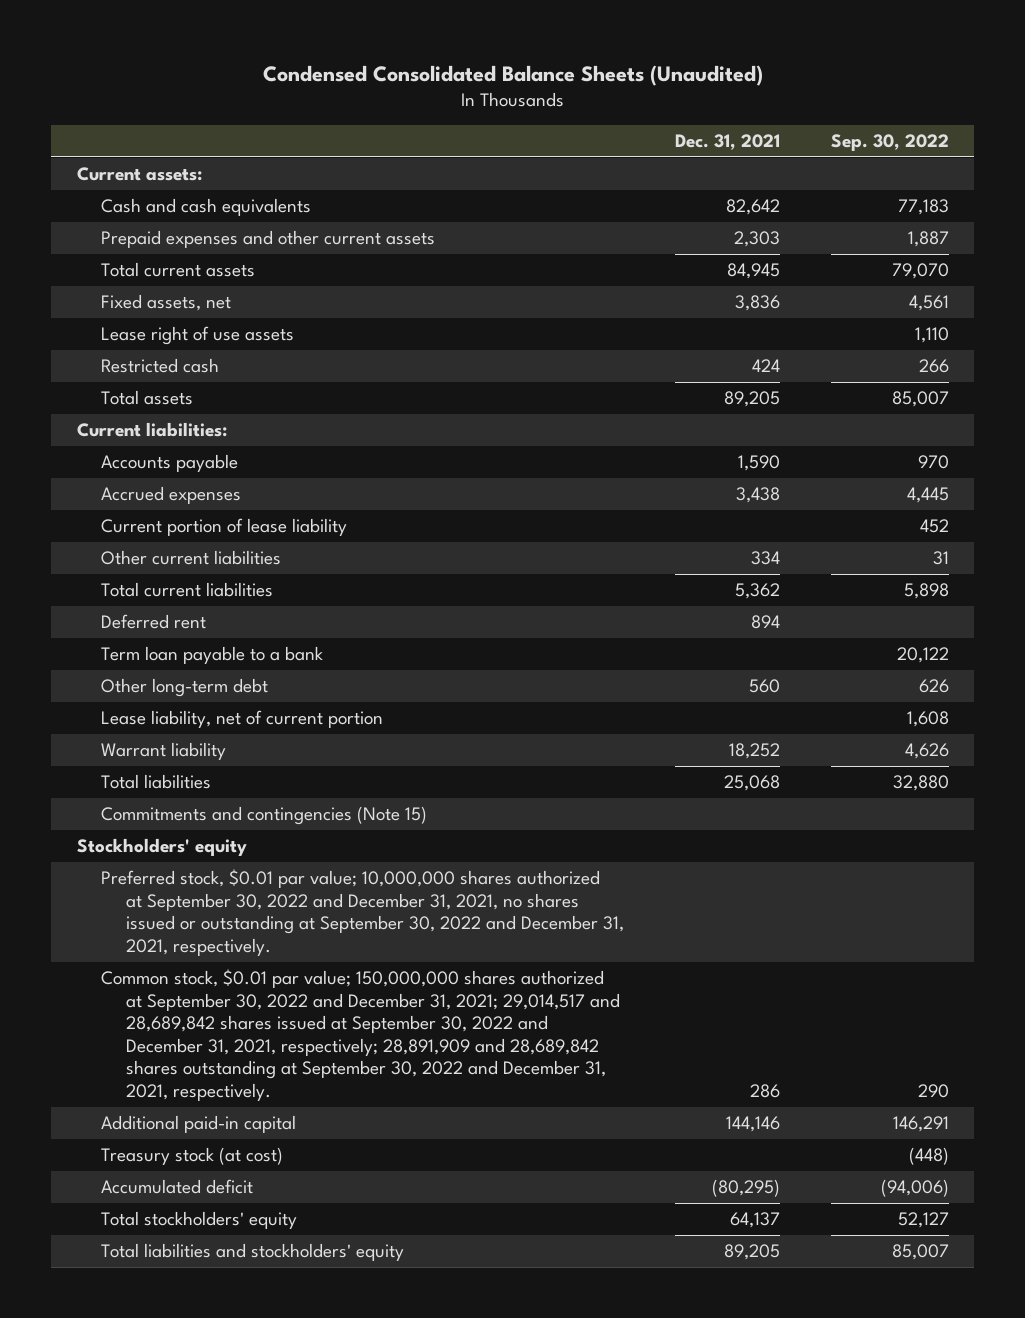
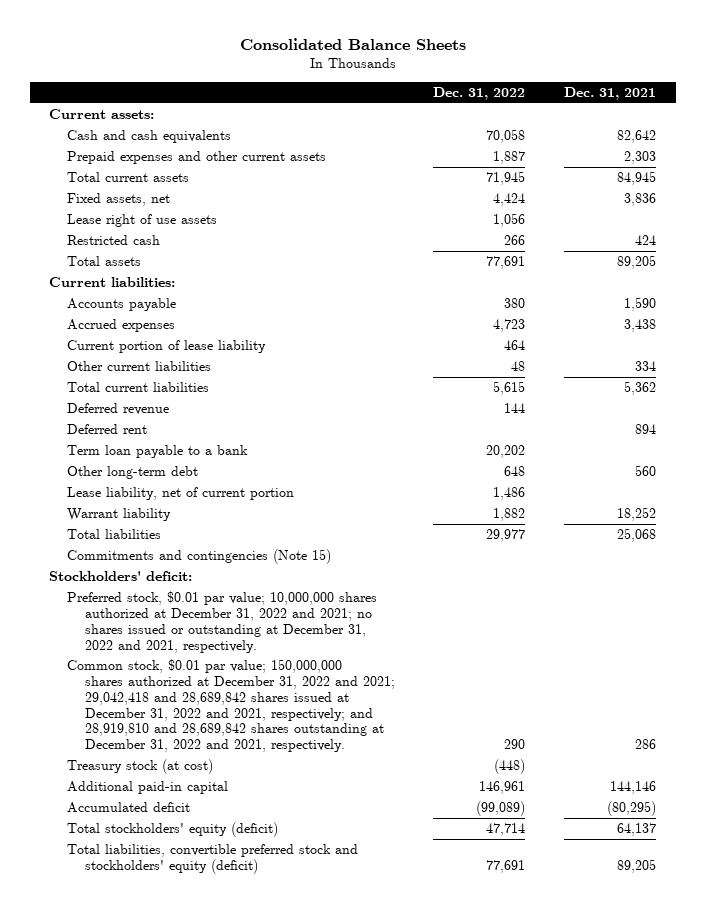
- Condensed Consolidated Balance Sheets (Unaudited)
+ Consolidated Balance Sheets
- | Dec. 31, 2021 | Sep. 30, 2022
+ | Dec. 31, 2022 | Dec. 31, 2021
+ Deferred revenue | 144 |
- Stockholders' equity
- Preferred stock, $0.01 par value; 10,000,000 shares authorized at September 30, 2022 and December 31, 2021, no shares issued or outstanding at September 30, 2022 and December 31, 2021, respectively.
- Common stock, $0.01 par value; 150,000,000 shares authorized at September 30, 2022 and December 31, 2021; 29,014,517 and 28,689,842 shares issued at September 30, 2022 and December 31, 2021, respectively; 28,891,909 and 28,689,842 shares outstanding at September 30, 2022 and December 31, 2021, respectively. | 286 | 290
+ Stockholders' deficit:
+ Preferred stock, $0.01 par value; 10,000,000 shares authorized at December 31, 2022 and 2021; no shares issued or outstanding at December 31, 2022 and 2021, respectively.
+ Common stock, $0.01 par value; 150,000,000 shares authorized at December 31, 2022 and 2021; 29,042,418 and 28,689,842 shares issued at December 31, 2022 and 2021, respectively; and 28,919,810 and 28,689,842 shares outstanding at December 31, 2022 and 2021, respectively. | 290 | 286
moved down: Additional paid-in capital | 146,961 | 144,146
- Total stockholders' equity | 64,137 | 52,127
- Total liabilities and stockholders' equity | 89,205 | 85,007
+ Total stockholders' equity (deficit) | 47,714 | 64,137
+ Total liabilities, convertible preferred stock and stockholders' equity (deficit) | 77,691 | 89,205

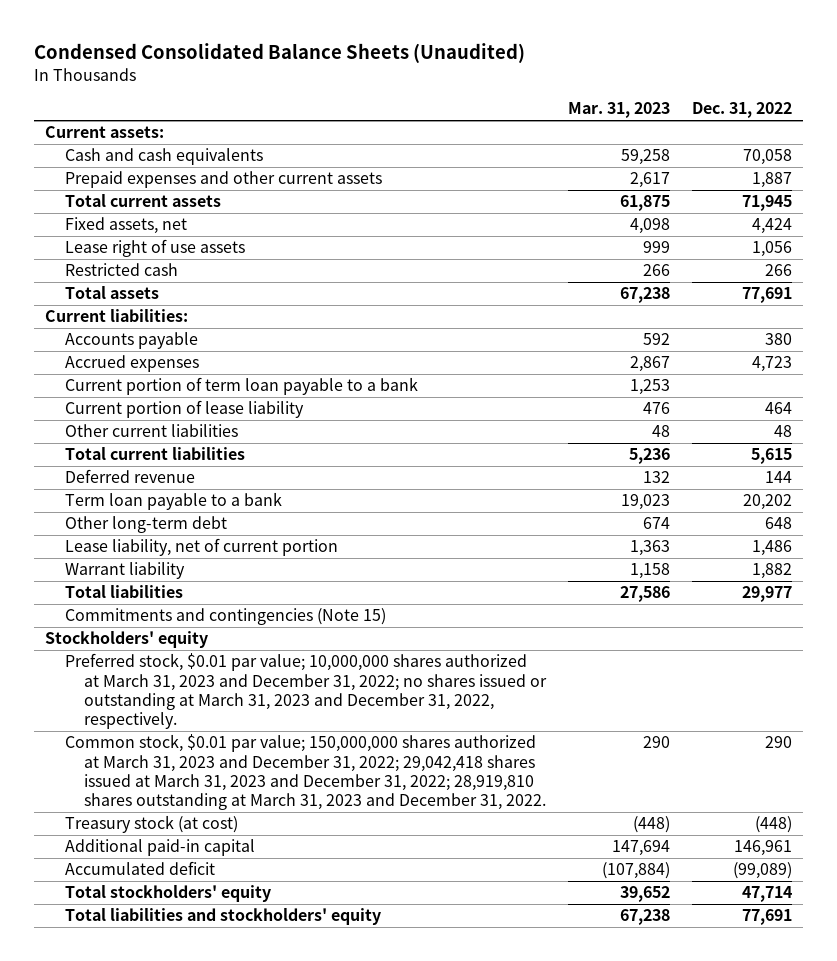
- Consolidated Balance Sheets
+ Condensed Consolidated Balance Sheets (Unaudited)
- | Dec. 31, 2022 | Dec. 31, 2021
+ | Mar. 31, 2023 | Dec. 31, 2022
+ Current portion of term loan payable to a bank | 1,253 |
- Deferred rent | | 894
- Stockholders' deficit:
- Preferred stock, $0.01 par value; 10,000,000 shares authorized at December 31, 2022 and 2021; no shares issued or outstanding at December 31, 2022 and 2021, respectively.
- Common stock, $0.01 par value; 150,000,000 shares authorized at December 31, 2022 and 2021; 29,042,418 and 28,689,842 shares issued at December 31, 2022 and 2021, respectively; and 28,919,810 and 28,689,842 shares outstanding at December 31, 2022 and 2021, respectively. | 290 | 286
+ Stockholders' equity
+ Preferred stock, $0.01 par value; 10,000,000 shares authorized at March 31, 2023 and December 31, 2022; no shares issued or outstanding at March 31, 2023 and December 31, 2022, respectively.
+ Common stock, $0.01 par value; 150,000,000 shares authorized at March 31, 2023 and December 31, 2022; 29,042,418 shares issued at March 31, 2023 and December 31, 2022; 28,919,810 shares outstanding at March 31, 2023 and December 31, 2022. | 290 | 290
- Total stockholders' equity (deficit) | 47,714 | 64,137
- Total liabilities, convertible preferred stock and stockholders' equity (deficit) | 77,691 | 89,205
+ Total stockholders' equity | 39,652 | 47,714
+ Total liabilities and stockholders' equity | 67,238 | 77,691

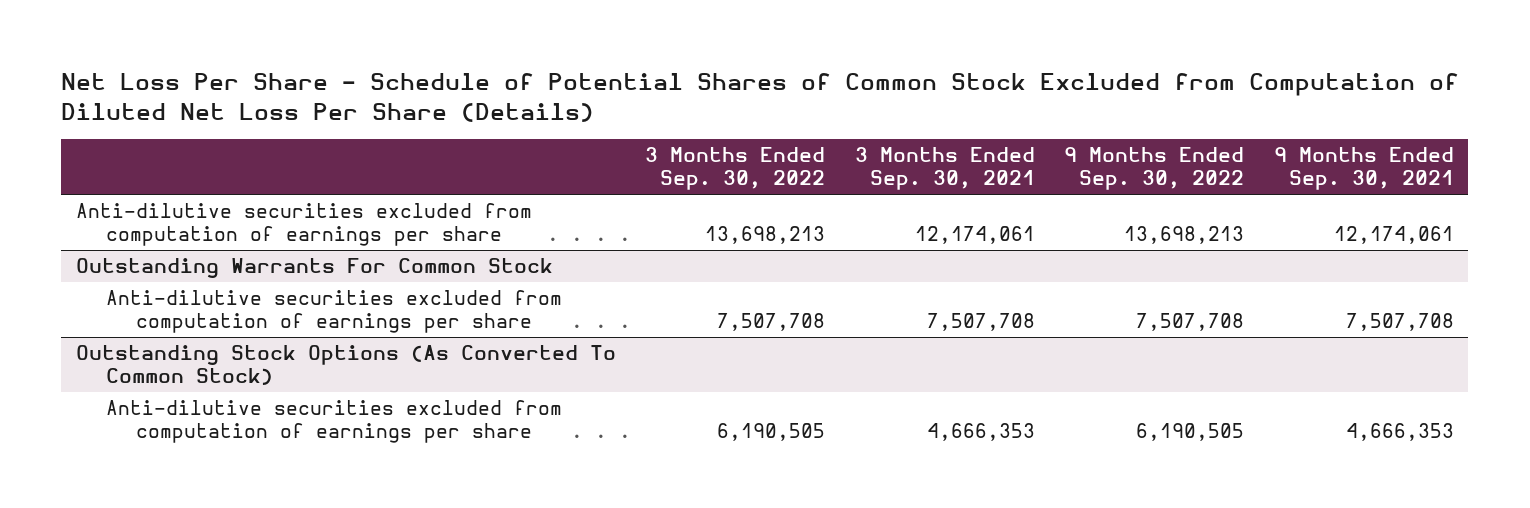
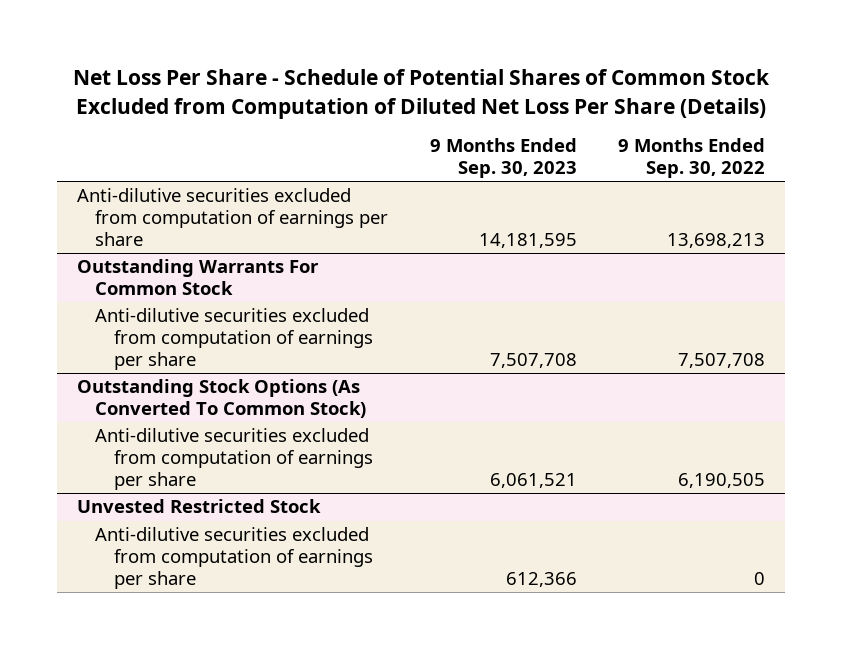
- | 3 Months Ended Sep. 30, 2022 | 3 Months Ended Sep. 30, 2021 | 9 Months Ended Sep. 30, 2022 | 9 Months Ended Sep. 30, 2021
+ | 9 Months Ended Sep. 30, 2023 | 9 Months Ended Sep. 30, 2022
+ Unvested Restricted Stock
+ Anti-dilutive securities excluded from computation of earnings per share | 612,366 | 0

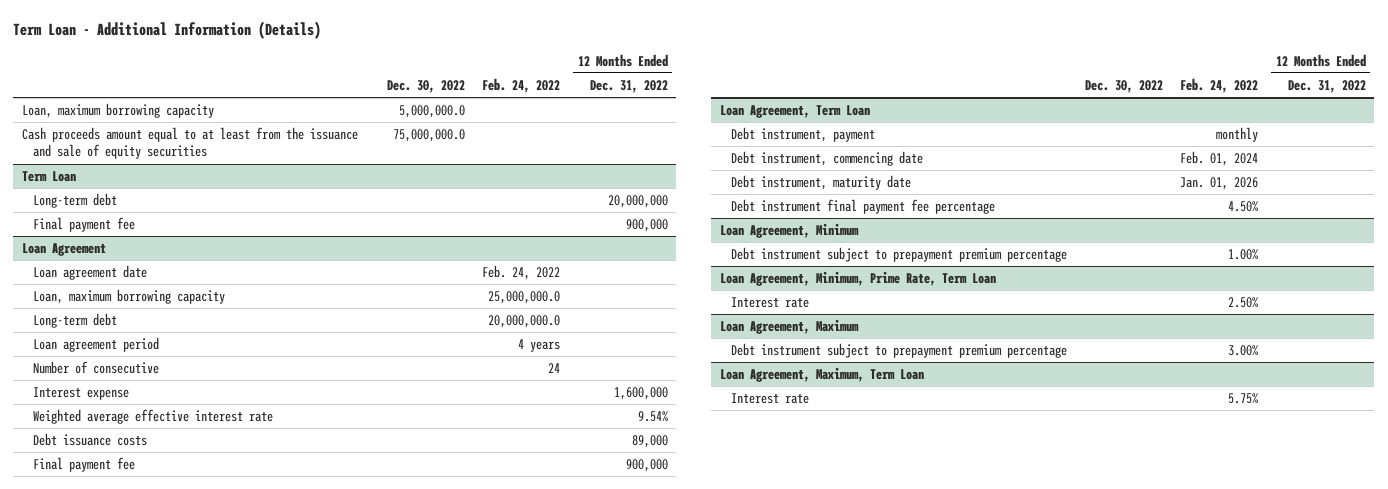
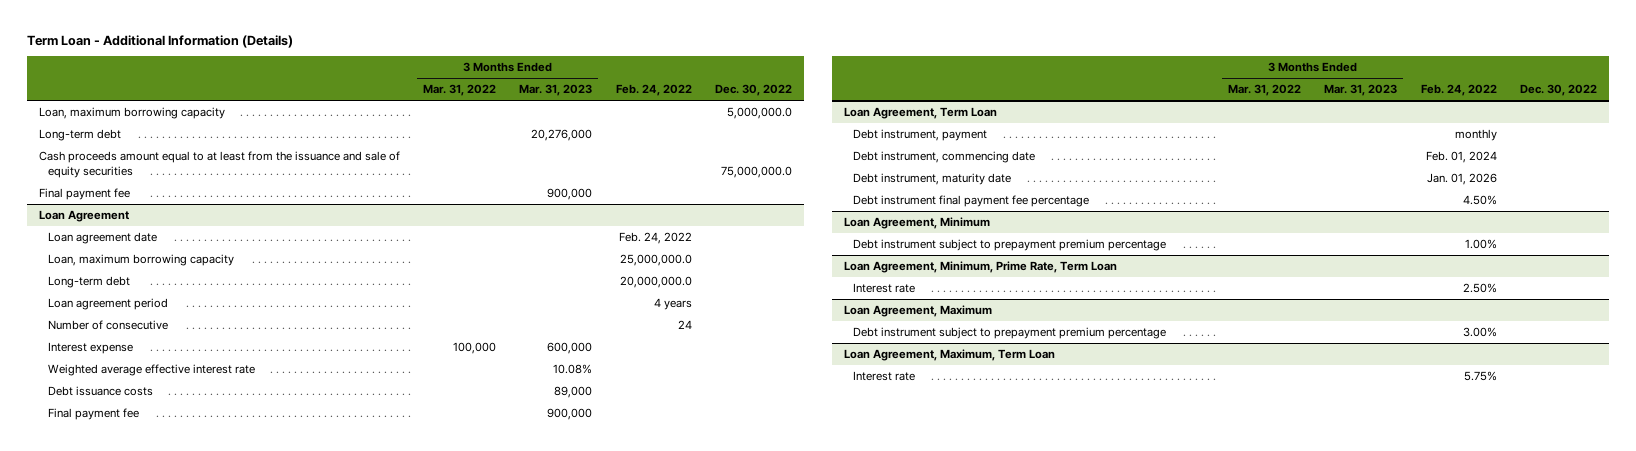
- | Dec. 30, 2022 | Feb. 24, 2022 | 12 Months Ended Dec. 31, 2022
+ | 3 Months Ended Mar. 31, 2022 | 3 Months Ended Mar. 31, 2023 | Feb. 24, 2022 | Dec. 30, 2022
- Term Loan
moved down: Cash proceeds amount equal to at least from the issuance and sale of equity securities | | | | 75,000,000.0

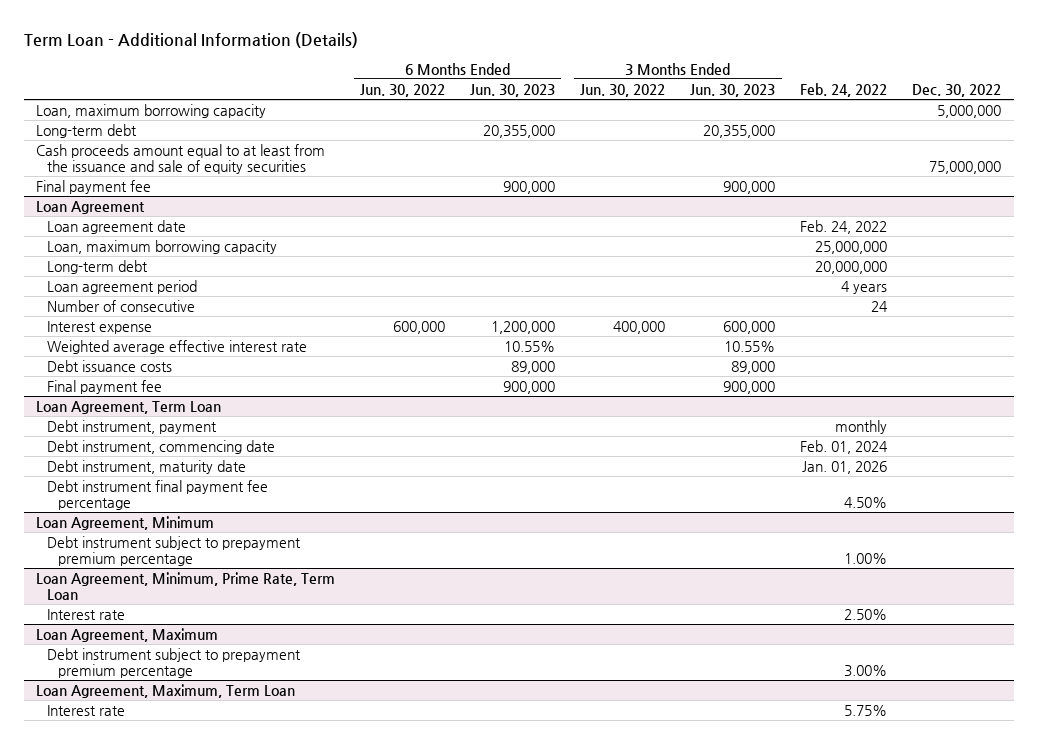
- | 3 Months Ended Mar. 31, 2022 | 3 Months Ended Mar. 31, 2023 | Feb. 24, 2022 | Dec. 30, 2022
+ | 6 Months Ended Jun. 30, 2022 | 6 Months Ended Jun. 30, 2023 | 3 Months Ended Jun. 30, 2022 | 3 Months Ended Jun. 30, 2023 | Feb. 24, 2022 | Dec. 30, 2022
- Loan, maximum borrowing capacity | | | | 5,000,000.0
+ Loan, maximum borrowing capacity | | | | | | 5,000,000
- Cash proceeds amount equal to at least from the issuance and sale of equity securities | | | | 75,000,000.0
+ Cash proceeds amount equal to at least from the issuance and sale of equity securities | | | | | | 75,000,000
@ Loan Agreement
- Loan, maximum borrowing capacity | | | 25,000,000.0 |
- Long-term debt | | | 20,000,000.0 |
+ Loan, maximum borrowing capacity | | | | | 25,000,000 |
+ Long-term debt | | | | | 20,000,000 |

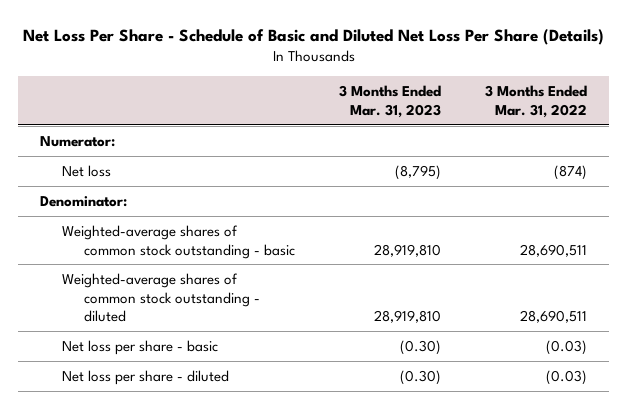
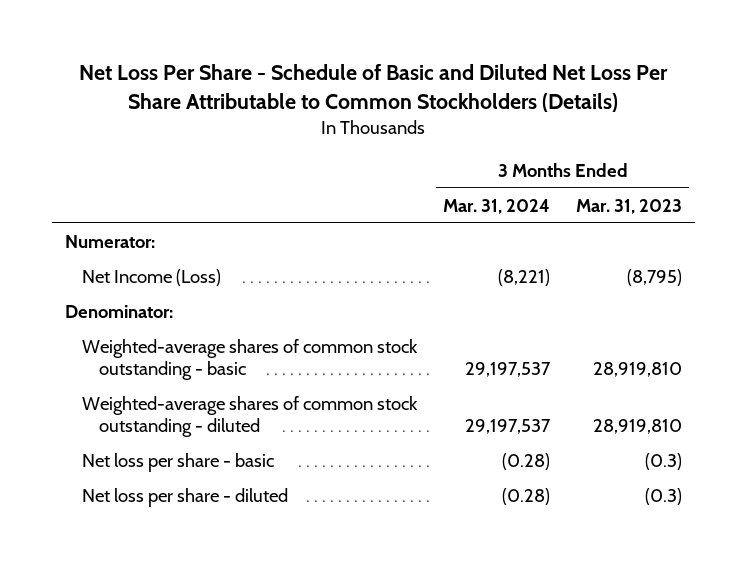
- Net Loss Per Share - Schedule of Basic and Diluted Net Loss Per Share (Details)
+ Net Loss Per Share - Schedule of Basic and Diluted Net Loss Per Share Attributable to Common Stockholders (Details)
- | 3 Months Ended Mar. 31, 2023 | 3 Months Ended Mar. 31, 2022
+ | 3 Months Ended Mar. 31, 2024 | 3 Months Ended Mar. 31, 2023
- Net loss | (8,795) | (874)
+ Net Income (Loss) | (8,221) | (8,795)
- Net loss per share - basic | (0.30) | (0.03)
- Net loss per share - diluted | (0.30) | (0.03)
+ Net loss per share - basic | (0.28) | (0.3)
+ Net loss per share - diluted | (0.28) | (0.3)

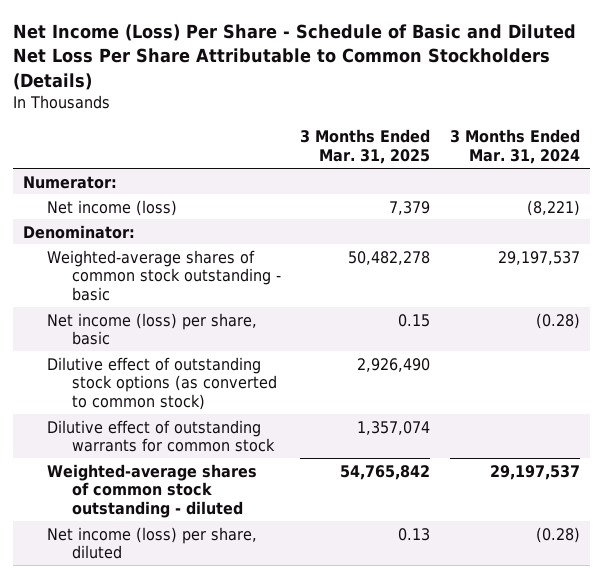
- Net Loss Per Share - Schedule of Basic and Diluted Net Loss Per Share Attributable to Common Stockholders (Details)
+ Net Income (Loss) Per Share - Schedule of Basic and Diluted Net Loss Per Share Attributable to Common Stockholders (Details)
- | 3 Months Ended Mar. 31, 2024 | 3 Months Ended Mar. 31, 2023
+ | 3 Months Ended Mar. 31, 2025 | 3 Months Ended Mar. 31, 2024
- Net Income (Loss) | (8,221) | (8,795)
+ Net income (loss) | 7,379 | (8,221)
+ Net income (loss) per share, basic | 0.15 | (0.28)
+ Dilutive effect of outstanding stock options (as converted to common stock) | 2,926,490 |
+ Dilutive effect of outstanding warrants for common stock | 1,357,074 |
- Net loss per share - basic | (0.28) | (0.3)
- Net loss per share - diluted | (0.28) | (0.3)
+ Net income (loss) per share, diluted | 0.13 | (0.28)

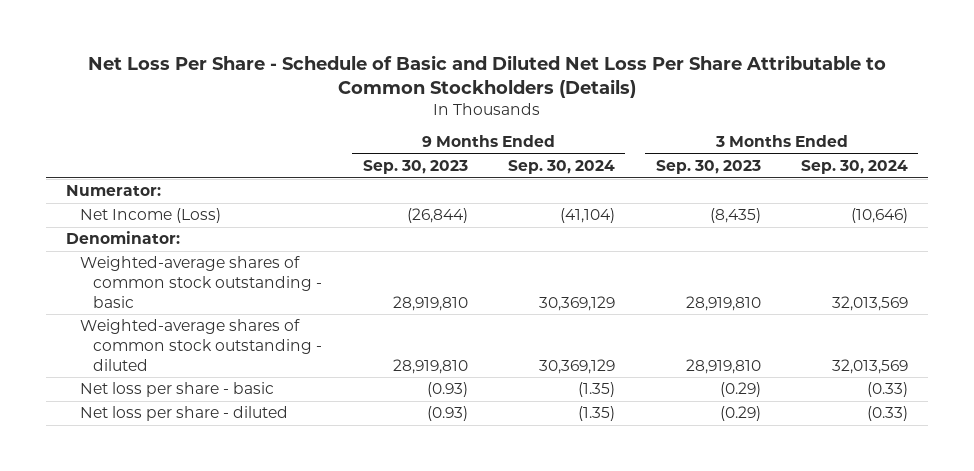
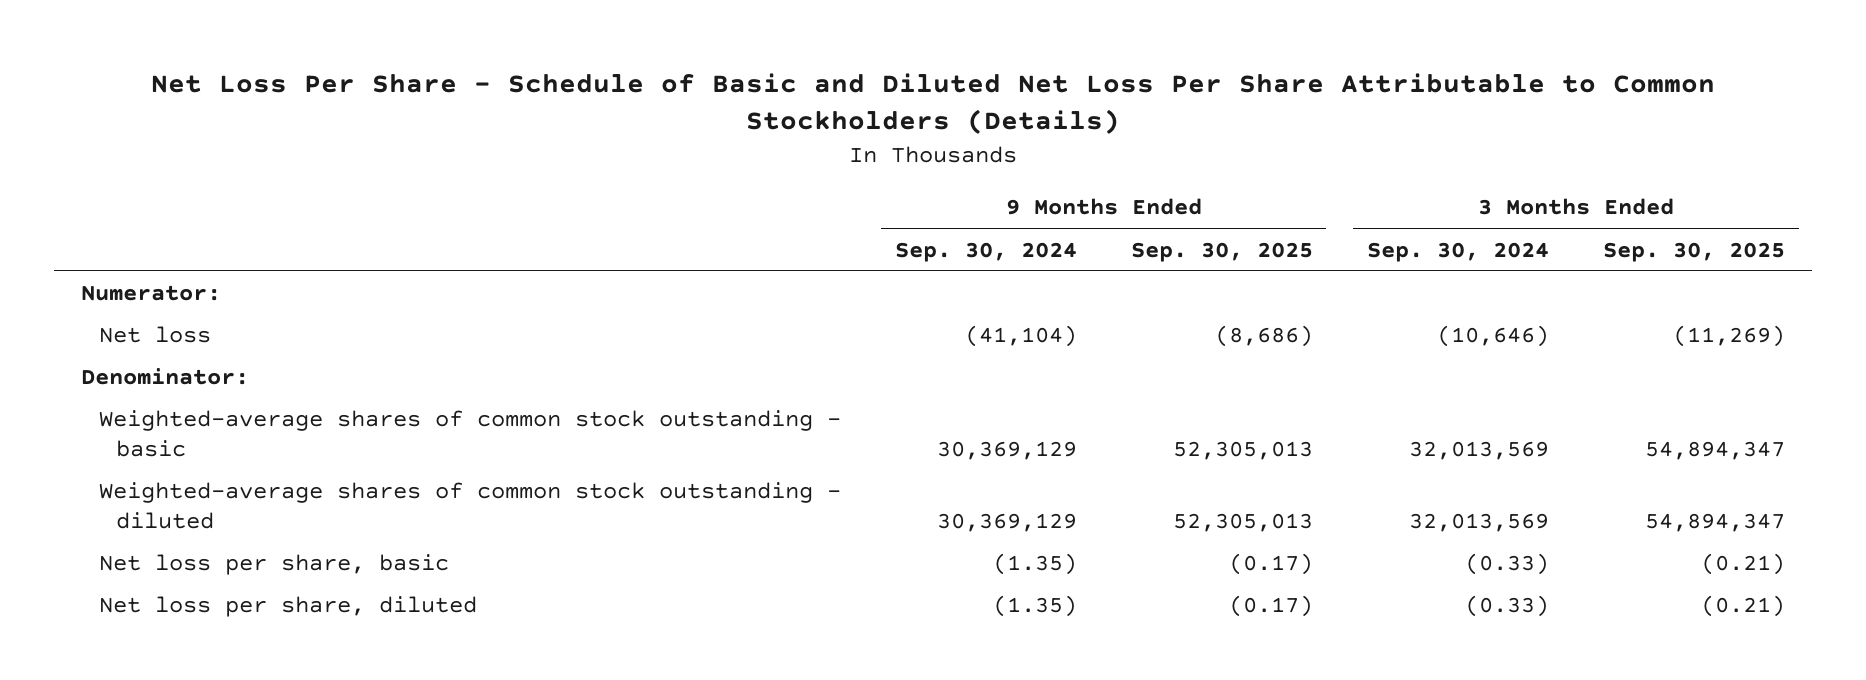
- | 9 Months Ended Sep. 30, 2023 | 9 Months Ended Sep. 30, 2024 | 3 Months Ended Sep. 30, 2023 | 3 Months Ended Sep. 30, 2024
+ | 9 Months Ended Sep. 30, 2024 | 9 Months Ended Sep. 30, 2025 | 3 Months Ended Sep. 30, 2024 | 3 Months Ended Sep. 30, 2025
- Net Income (Loss) | (26,844) | (41,104) | (8,435) | (10,646)
+ Net loss | (41,104) | (8,686) | (10,646) | (11,269)
- Net loss per share - basic | (0.93) | (1.35) | (0.29) | (0.33)
- Net loss per share - diluted | (0.93) | (1.35) | (0.29) | (0.33)
+ Net loss per share, basic | (1.35) | (0.17) | (0.33) | (0.21)
+ Net loss per share, diluted | (1.35) | (0.17) | (0.33) | (0.21)

